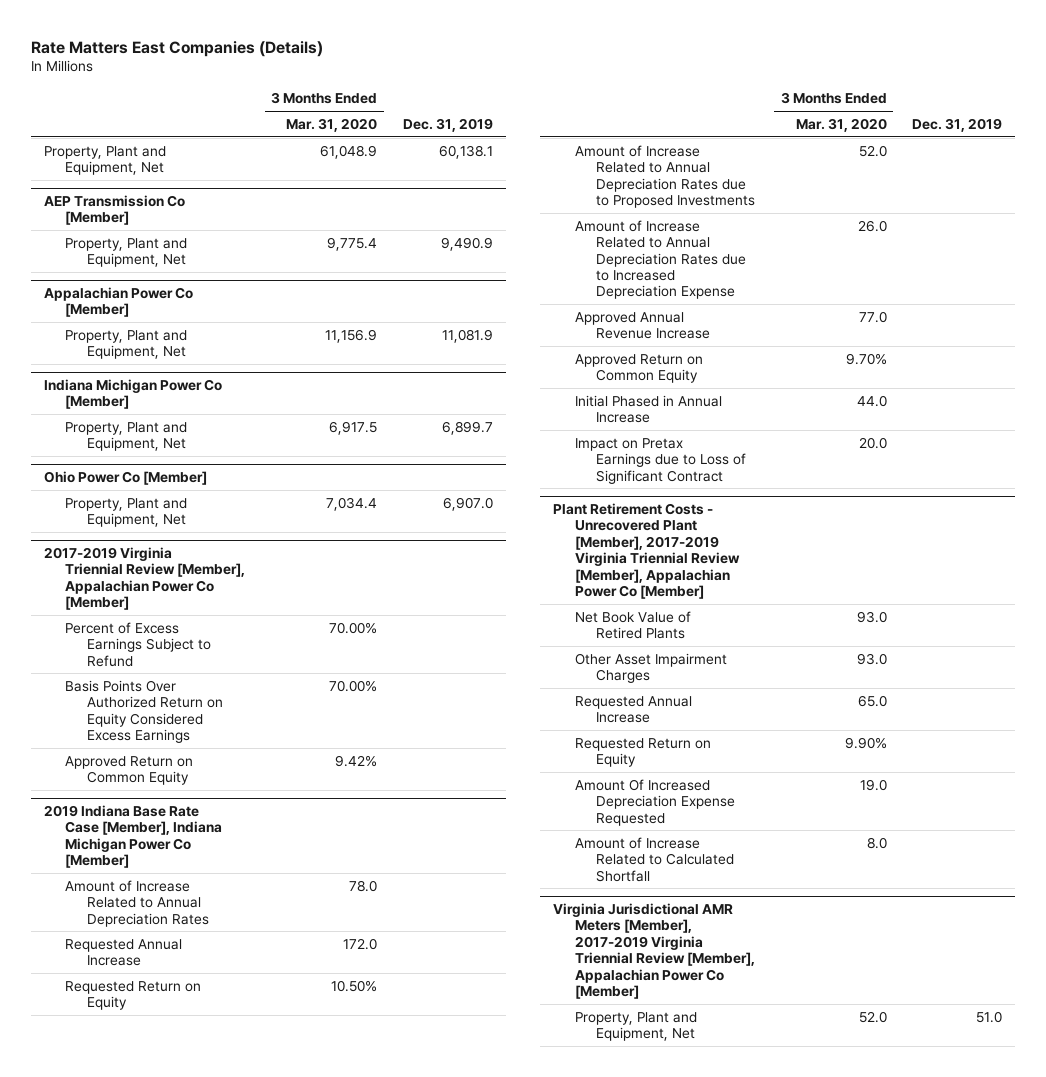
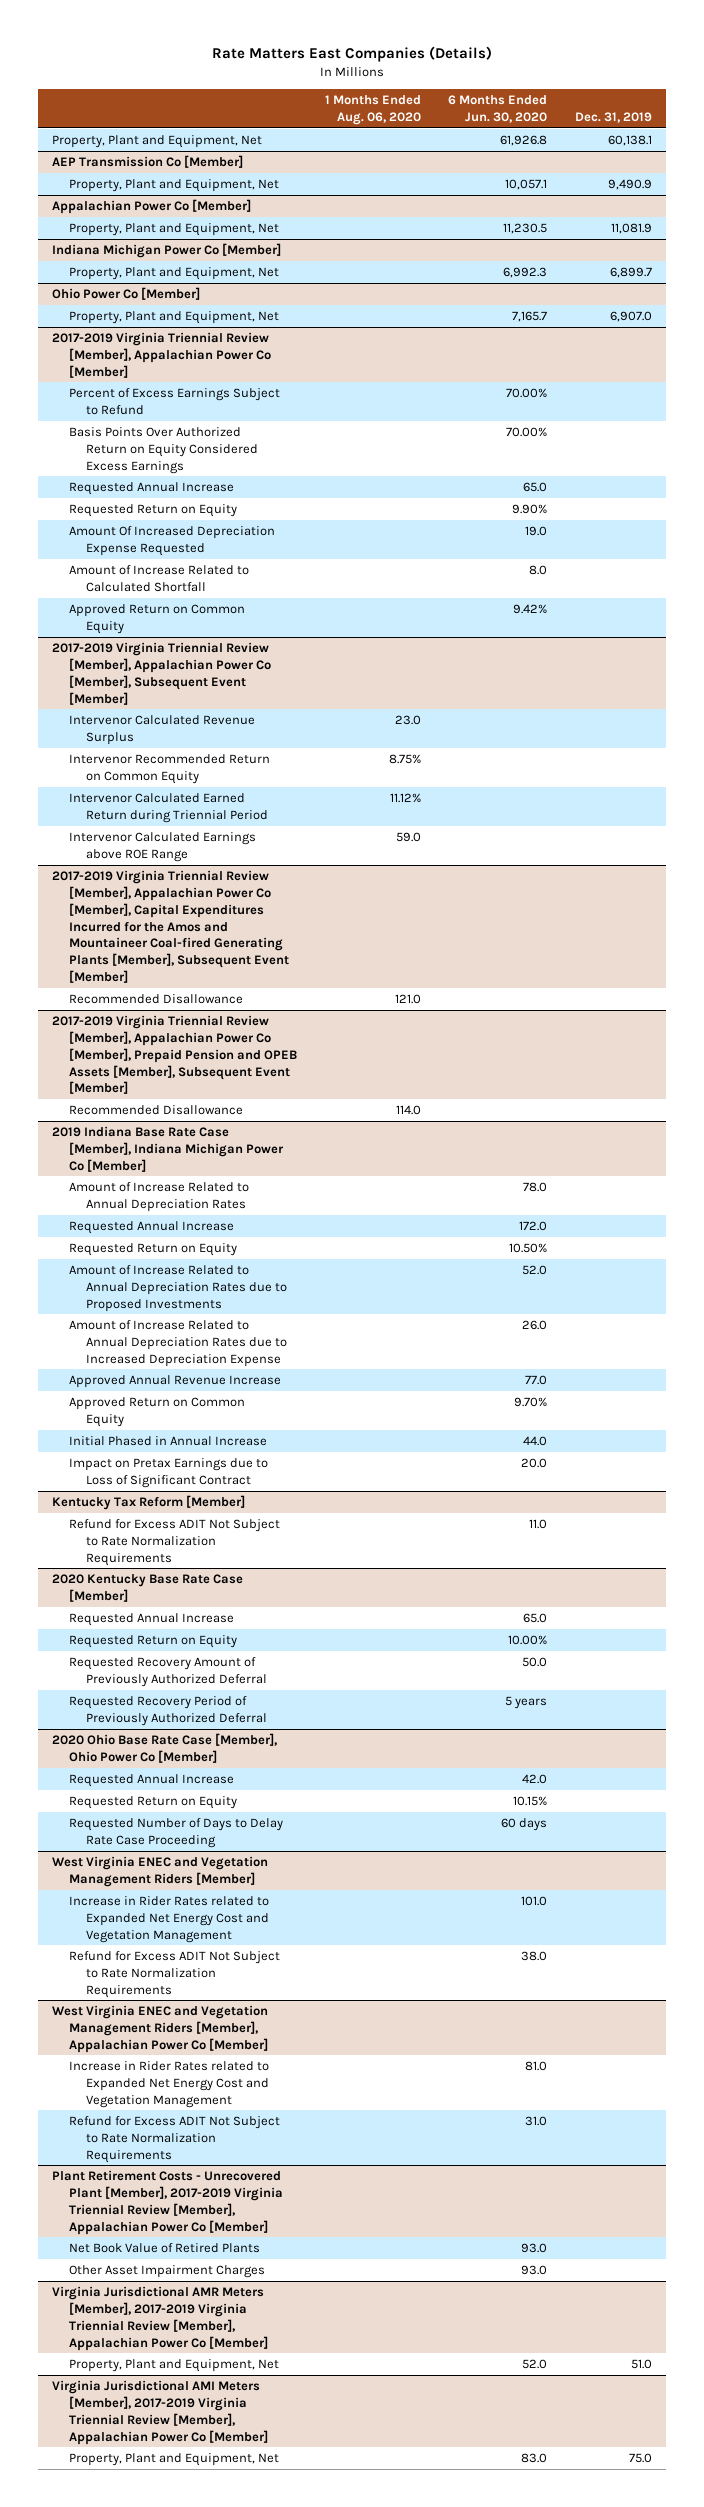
- | 3 Months Ended Mar. 31, 2020 | Dec. 31, 2019
+ | 1 Months Ended Aug. 06, 2020 | 6 Months Ended Jun. 30, 2020 | Dec. 31, 2019
@ 2017-2019 Virginia Triennial Review [Member], Appalachian Power Co [Member]
+ Requested Annual Increase | | 65.0 |
+ Requested Return on Equity | | 9.90% |
+ Amount Of Increased Depreciation Expense Requested | | 19.0 |
+ Amount of Increase Related to Calculated Shortfall | | 8.0 |
+ 2017-2019 Virginia Triennial Review [Member], Appalachian Power Co [Member], Subsequent Event [Member]
+ Intervenor Calculated Revenue Surplus | 23.0 | |
+ Intervenor Recommended Return on Common Equity | 8.75% | |
+ Intervenor Calculated Earned Return during Triennial Period | 11.12% | |
+ Intervenor Calculated Earnings above ROE Range | 59.0 | |
+ 2017-2019 Virginia Triennial Review [Member], Appalachian Power Co [Member], Capital Expenditures Incurred for the Amos and Mountaineer Coal-fired Generating Plants [Member], Subsequent Event [Member]
+ Recommended Disallowance | 121.0 | |
+ 2017-2019 Virginia Triennial Review [Member], Appalachian Power Co [Member], Prepaid Pension and OPEB Assets [Member], Subsequent Event [Member]
+ Recommended Disallowance | 114.0 | |
+ Kentucky Tax Reform [Member]
+ Refund for Excess ADIT Not Subject to Rate Normalization Requirements | | 11.0 |
+ 2020 Kentucky Base Rate Case [Member]
+ Requested Annual Increase | | 65.0 |
+ Requested Return on Equity | | 10.00% |
+ Requested Recovery Amount of Previously Authorized Deferral | | 50.0 |
+ Requested Recovery Period of Previously Authorized Deferral | | 5 years |
+ 2020 Ohio Base Rate Case [Member], Ohio Power Co [Member]
+ Requested Annual Increase | | 42.0 |
+ Requested Return on Equity | | 10.15% |
+ Requested Number of Days to Delay Rate Case Proceeding | | 60 days |
+ West Virginia ENEC and Vegetation Management Riders [Member]
+ Increase in Rider Rates related to Expanded Net Energy Cost and Vegetation Management | | 101.0 |
+ Refund for Excess ADIT Not Subject to Rate Normalization Requirements | | 38.0 |
+ West Virginia ENEC and Vegetation Management Riders [Member], Appalachian Power Co [Member]
+ Increase in Rider Rates related to Expanded Net Energy Cost and Vegetation Management | | 81.0 |
+ Refund for Excess ADIT Not Subject to Rate Normalization Requirements | | 31.0 |
@ Plant Retirement Costs - Unrecovered Plant [Member], 2017-2019 Virginia Triennial Review [Member], Appalachian Power Co [Member]
- Requested Annual Increase | 65.0 |
- Requested Return on Equity | 9.90% |
- Amount Of Increased Depreciation Expense Requested | 19.0 |
- Amount of Increase Related to Calculated Shortfall | 8.0 |
+ Virginia Jurisdictional AMI Meters [Member], 2017-2019 Virginia Triennial Review [Member], Appalachian Power Co [Member]
+ Property, Plant and Equipment, Net | | 83.0 | 75.0

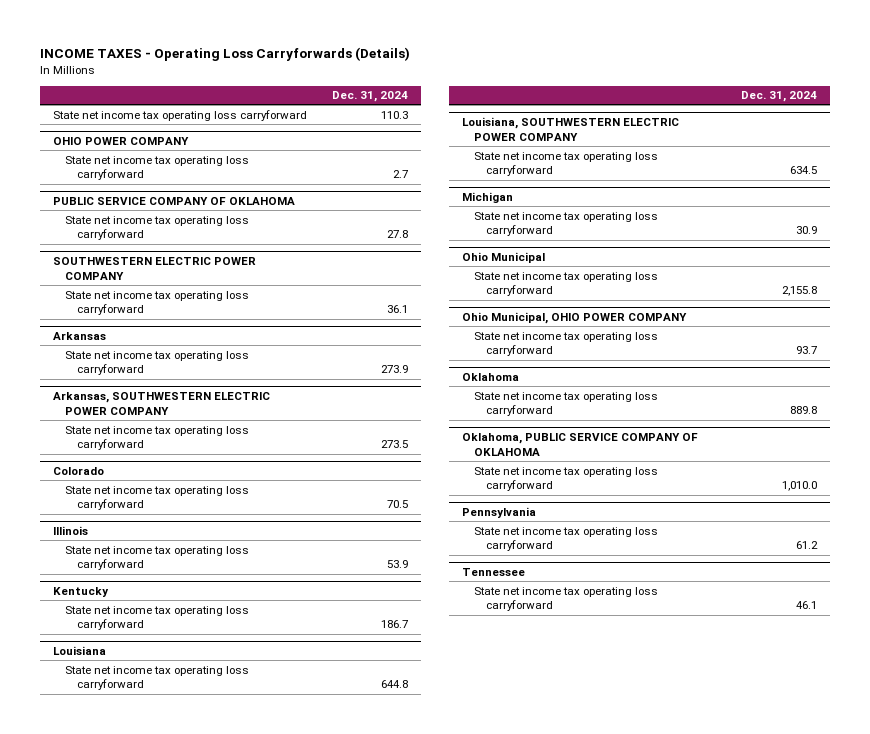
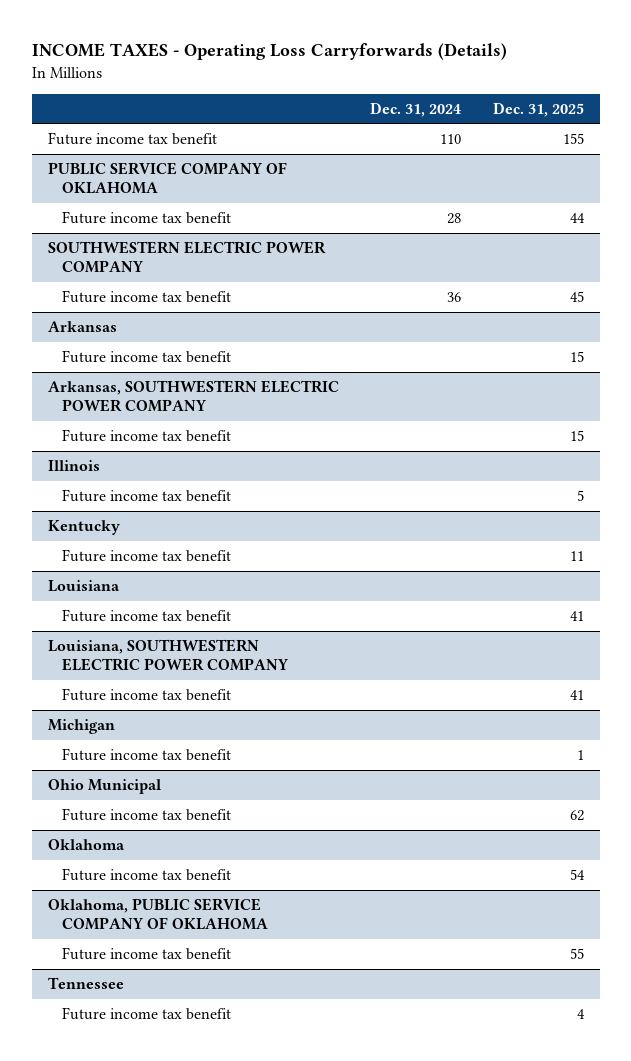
- | Dec. 31, 2024
+ | Dec. 31, 2024 | Dec. 31, 2025
- State net income tax operating loss carryforward | 110.3
- OHIO POWER COMPANY
- State net income tax operating loss carryforward | 2.7
+ Future income tax benefit | 110 | 155
@ PUBLIC SERVICE COMPANY OF OKLAHOMA
- State net income tax operating loss carryforward | 27.8
+ Future income tax benefit | 28 | 44
@ SOUTHWESTERN ELECTRIC POWER COMPANY
- State net income tax operating loss carryforward | 36.1
+ Future income tax benefit | 36 | 45
@ Arkansas
- State net income tax operating loss carryforward | 273.9
+ Future income tax benefit | | 15
@ Arkansas, SOUTHWESTERN ELECTRIC POWER COMPANY
- State net income tax operating loss carryforward | 273.5
- Colorado
- State net income tax operating loss carryforward | 70.5
@ Arkansas, SOUTHWESTERN ELECTRIC POWER COMPANY
+ Future income tax benefit | | 15
@ Illinois
- State net income tax operating loss carryforward | 53.9
+ Future income tax benefit | | 5
@ Kentucky
- State net income tax operating loss carryforward | 186.7
+ Future income tax benefit | | 11
@ Louisiana
- State net income tax operating loss carryforward | 644.8
+ Future income tax benefit | | 41
@ Louisiana, SOUTHWESTERN ELECTRIC POWER COMPANY
- State net income tax operating loss carryforward | 634.5
+ Future income tax benefit | | 41
@ Michigan
- State net income tax operating loss carryforward | 30.9
+ Future income tax benefit | | 1
@ Ohio Municipal
- State net income tax operating loss carryforward | 2,155.8
- Ohio Municipal, OHIO POWER COMPANY
- State net income tax operating loss carryforward | 93.7
@ Ohio Municipal
+ Future income tax benefit | | 62
@ Oklahoma
- State net income tax operating loss carryforward | 889.8
+ Future income tax benefit | | 54
@ Oklahoma, PUBLIC SERVICE COMPANY OF OKLAHOMA
- State net income tax operating loss carryforward | 1,010.0
- Pennsylvania
- State net income tax operating loss carryforward | 61.2
@ Oklahoma, PUBLIC SERVICE COMPANY OF OKLAHOMA
+ Future income tax benefit | | 55
@ Tennessee
- State net income tax operating loss carryforward | 46.1
+ Future income tax benefit | | 4

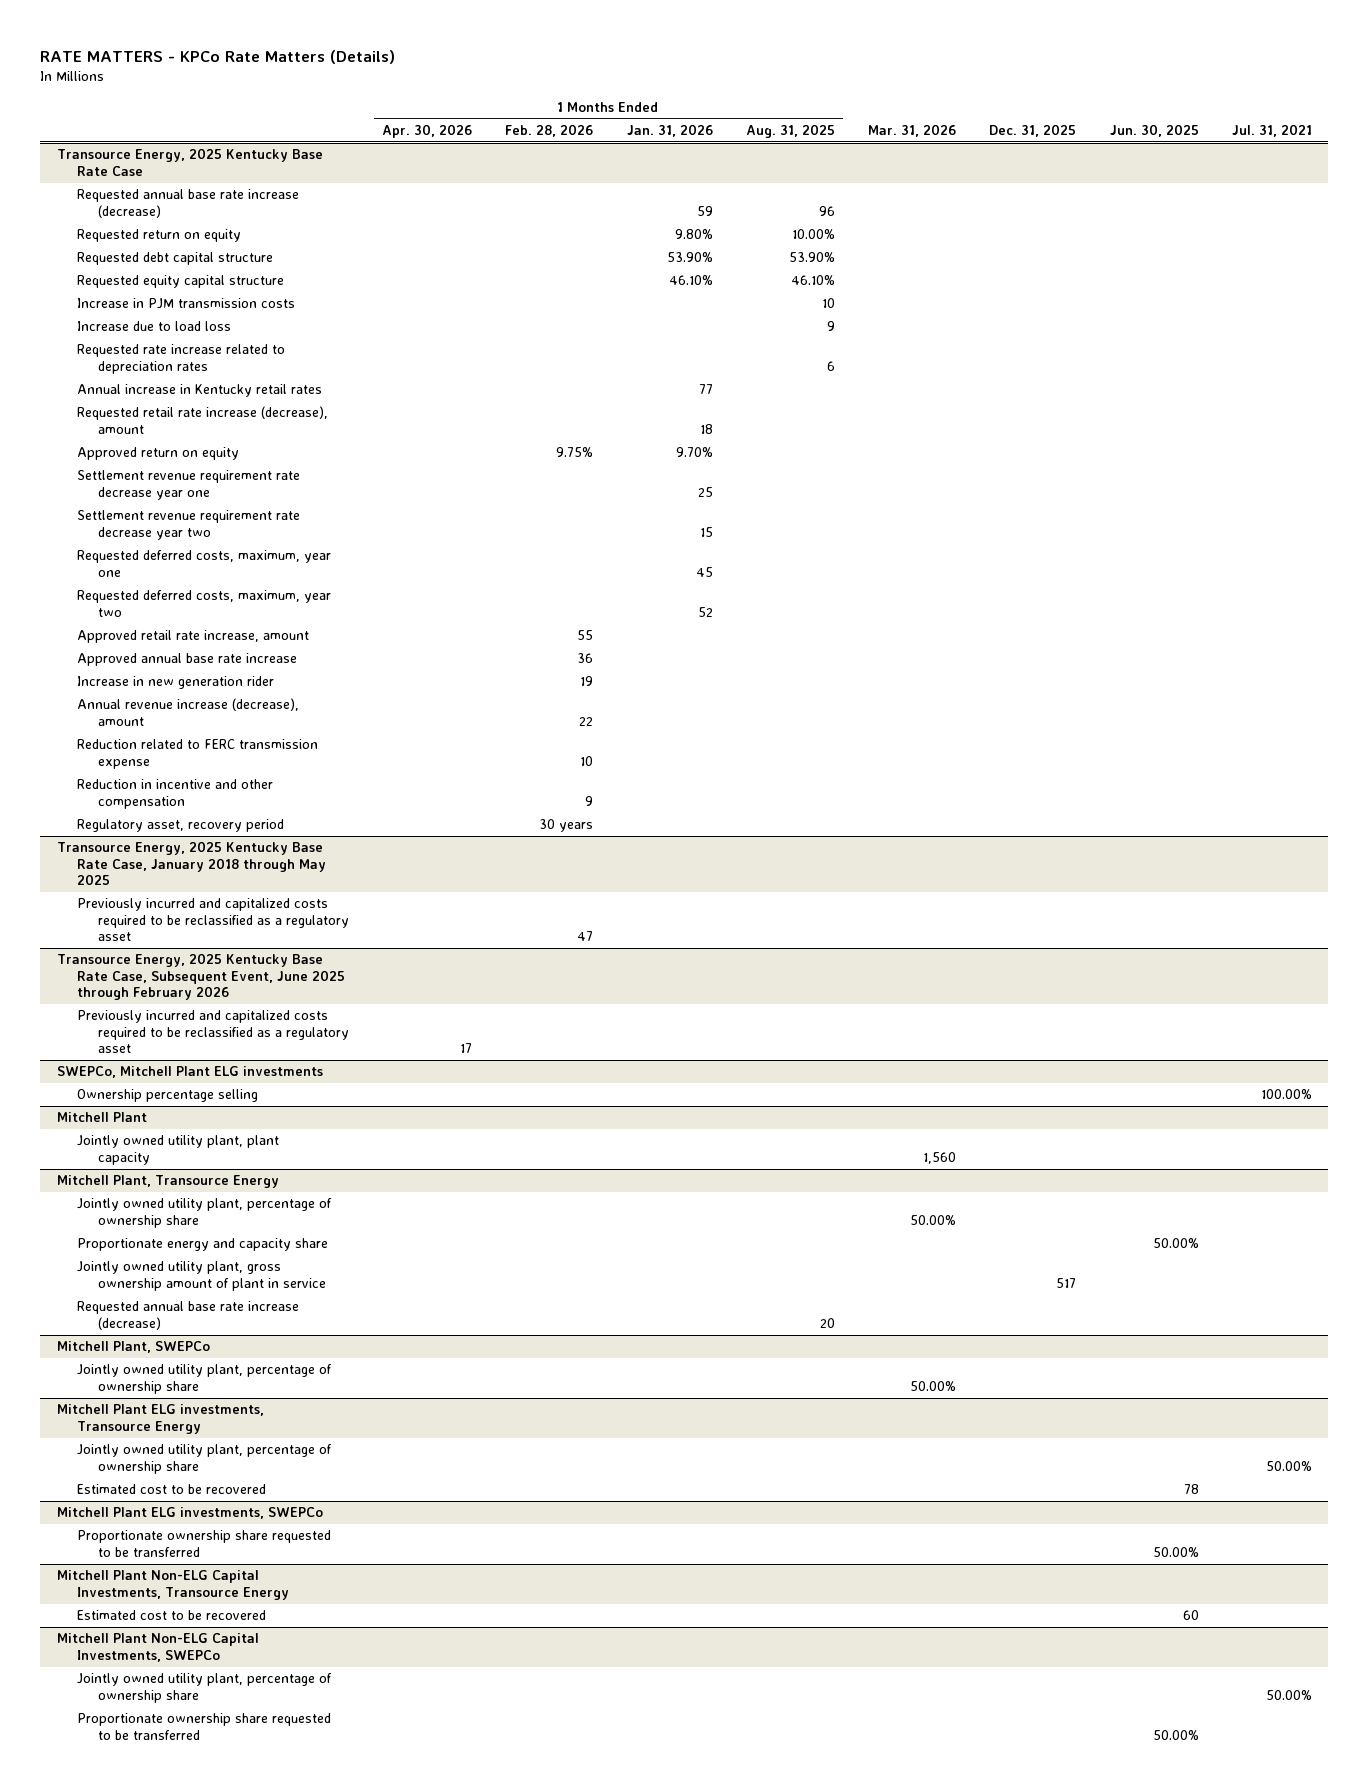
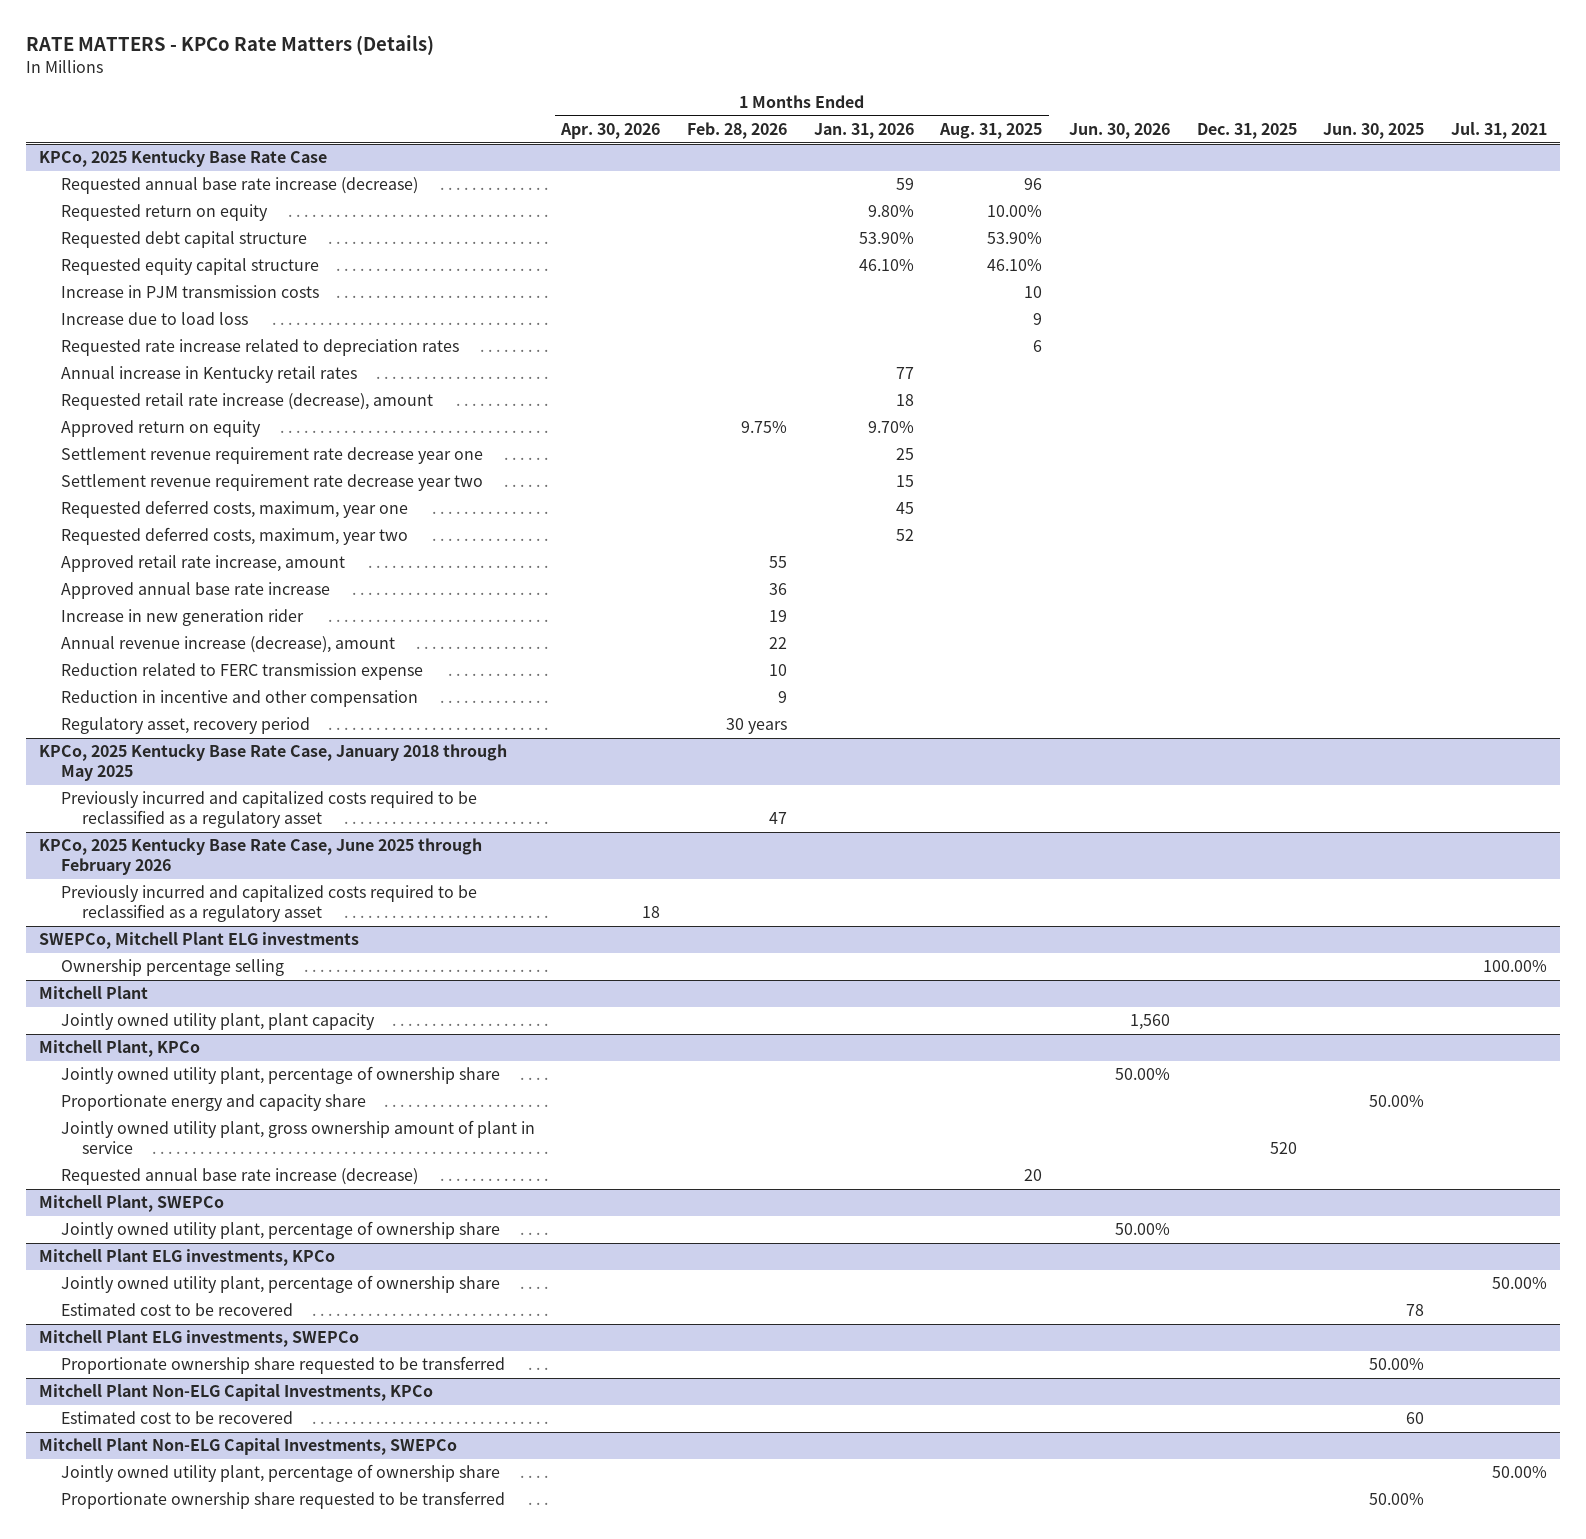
- | 1 Months Ended Apr. 30, 2026 | 1 Months Ended Feb. 28, 2026 | 1 Months Ended Jan. 31, 2026 | 1 Months Ended Aug. 31, 2025 | Mar. 31, 2026 | Dec. 31, 2025 | Jun. 30, 2025 | Jul. 31, 2021
+ | 1 Months Ended Apr. 30, 2026 | 1 Months Ended Feb. 28, 2026 | 1 Months Ended Jan. 31, 2026 | 1 Months Ended Aug. 31, 2025 | Jun. 30, 2026 | Dec. 31, 2025 | Jun. 30, 2025 | Jul. 31, 2021
- Transource Energy, 2025 Kentucky Base Rate Case
+ KPCo, 2025 Kentucky Base Rate Case
- Transource Energy, 2025 Kentucky Base Rate Case, January 2018 through May 2025
+ KPCo, 2025 Kentucky Base Rate Case, January 2018 through May 2025
- Transource Energy, 2025 Kentucky Base Rate Case, Subsequent Event, June 2025 through February 2026
- Previously incurred and capitalized costs required to be reclassified as a regulatory asset | 17 | | | | | | |
+ KPCo, 2025 Kentucky Base Rate Case, June 2025 through February 2026
+ Previously incurred and capitalized costs required to be reclassified as a regulatory asset | 18 | | | | | | |
- Mitchell Plant, Transource Energy
+ Mitchell Plant, KPCo
- Jointly owned utility plant, gross ownership amount of plant in service | | | | | | 517 | |
+ Jointly owned utility plant, gross ownership amount of plant in service | | | | | | 520 | |
- Mitchell Plant ELG investments, Transource Energy
+ Mitchell Plant ELG investments, KPCo
- Mitchell Plant Non-ELG Capital Investments, Transource Energy
+ Mitchell Plant Non-ELG Capital Investments, KPCo

